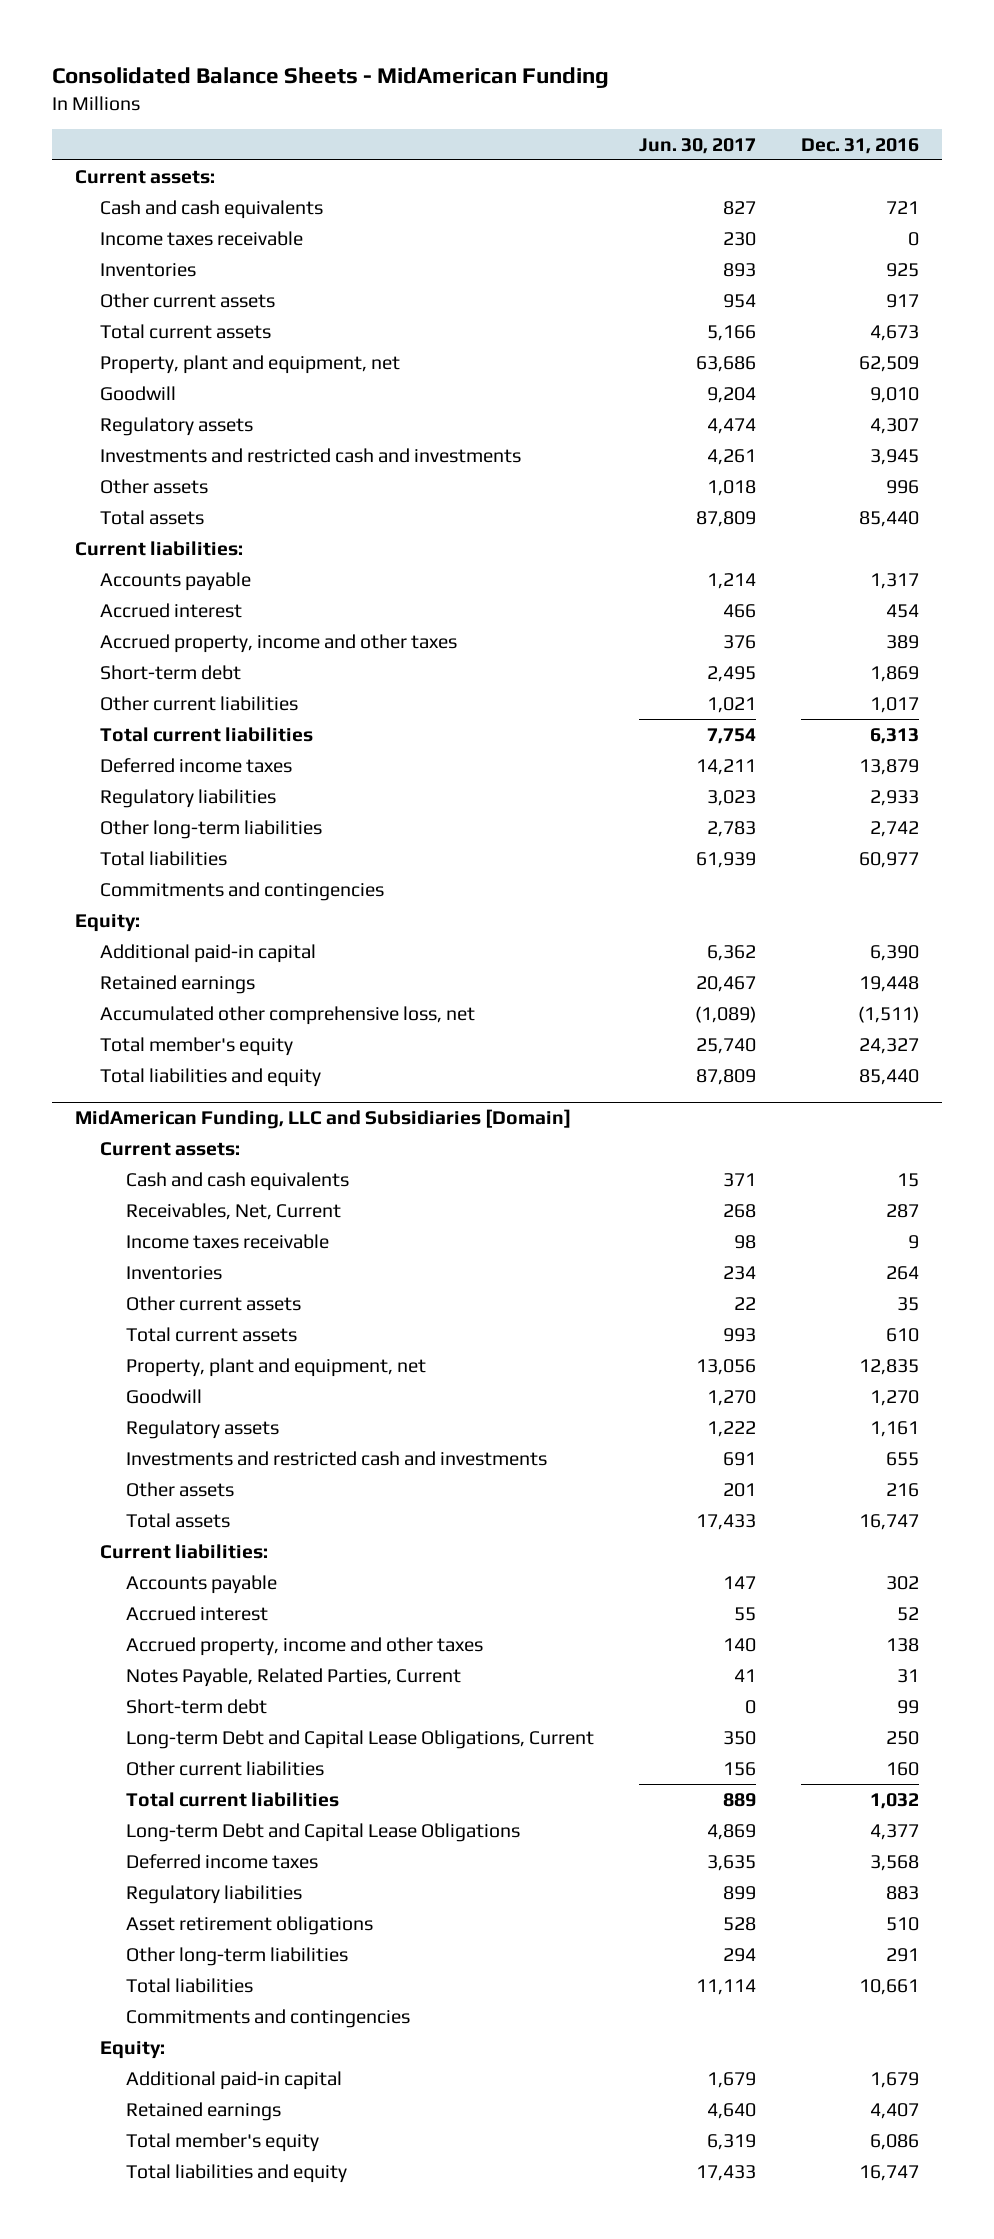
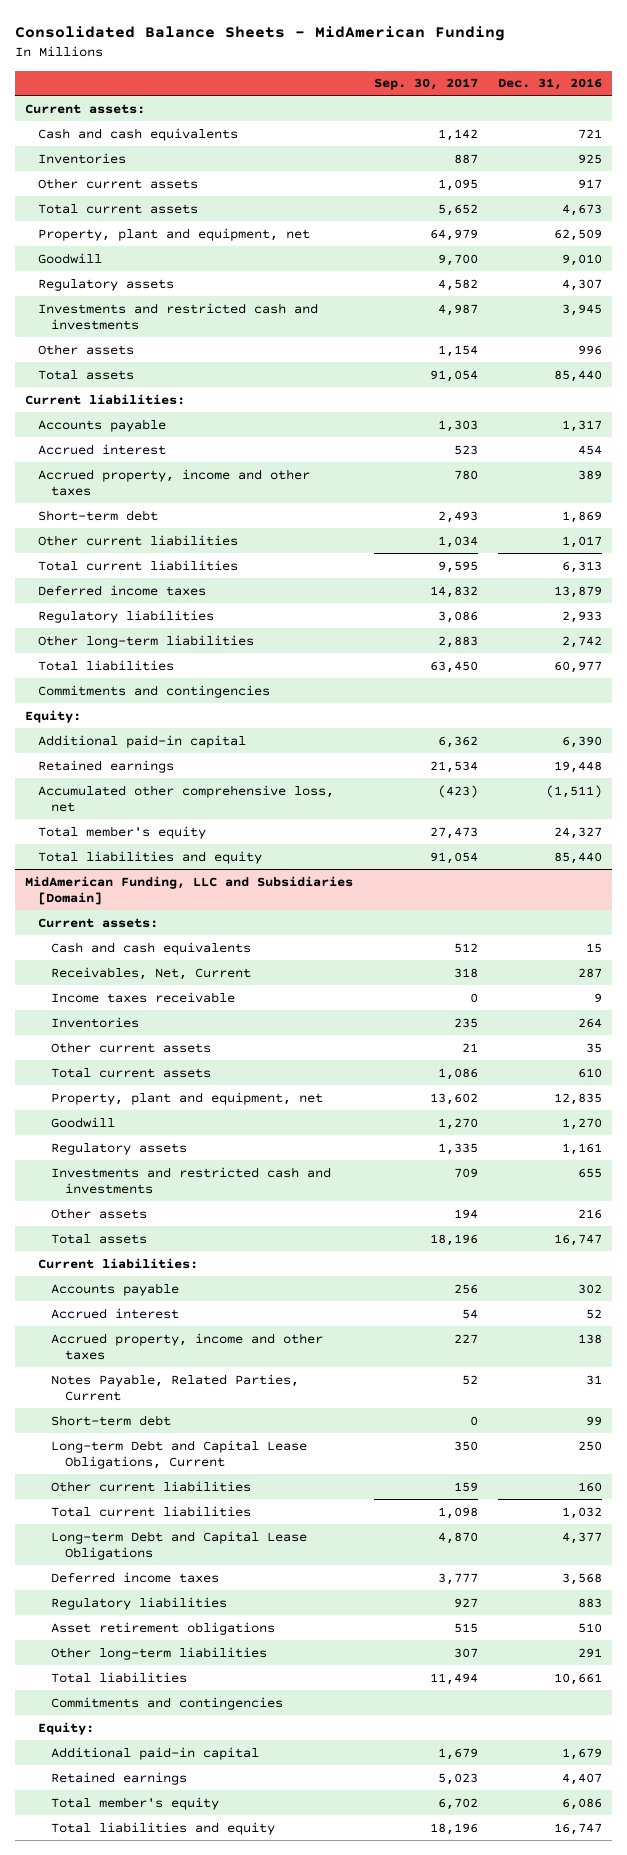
- | Jun. 30, 2017 | Dec. 31, 2016
+ | Sep. 30, 2017 | Dec. 31, 2016
- Income taxes receivable | 230 | 0

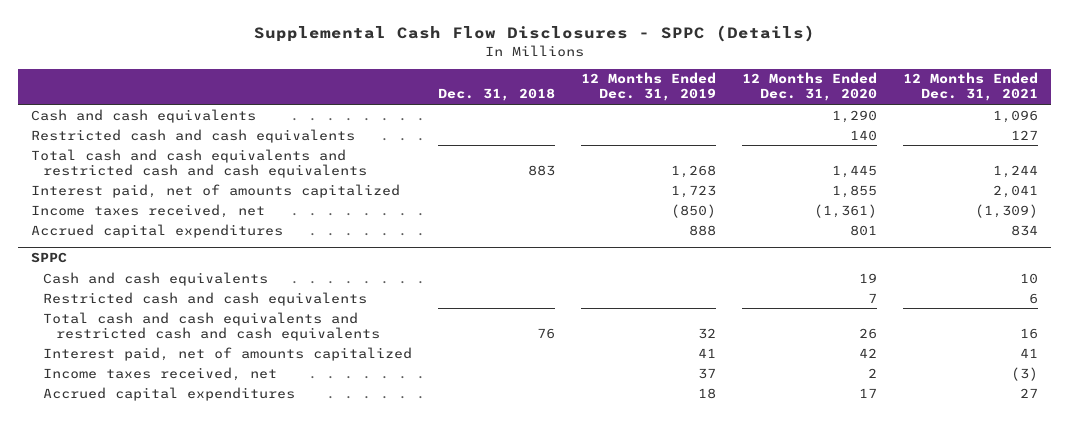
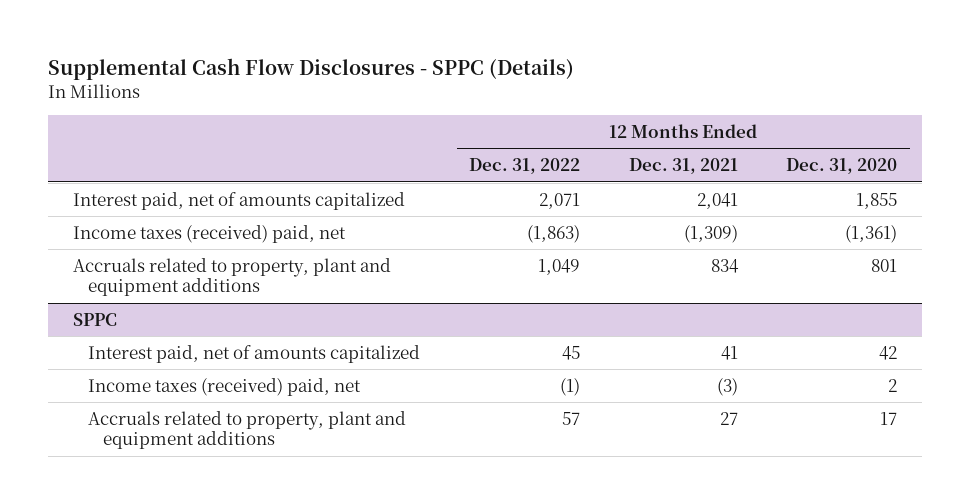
- | Dec. 31, 2018 | 12 Months Ended Dec. 31, 2019 | 12 Months Ended Dec. 31, 2020 | 12 Months Ended Dec. 31, 2021
+ | 12 Months Ended Dec. 31, 2022 | 12 Months Ended Dec. 31, 2021 | 12 Months Ended Dec. 31, 2020
- Cash and cash equivalents | | | 1,290 | 1,096
- Restricted cash and cash equivalents | | | 140 | 127
- Total cash and cash equivalents and restricted cash and cash equivalents | 883 | 1,268 | 1,445 | 1,244
- Income taxes received, net | | (850) | (1,361) | (1,309)
- Accrued capital expenditures | | 888 | 801 | 834
+ Income taxes (received) paid, net | (1,863) | (1,309) | (1,361)
+ Accruals related to property, plant and equipment additions | 1,049 | 834 | 801
@ SPPC
- Cash and cash equivalents | | | 19 | 10
- Restricted cash and cash equivalents | | | 7 | 6
- Total cash and cash equivalents and restricted cash and cash equivalents | 76 | 32 | 26 | 16
- Income taxes received, net | | 37 | 2 | (3)
- Accrued capital expenditures | | 18 | 17 | 27
+ Income taxes (received) paid, net | (1) | (3) | 2
+ Accruals related to property, plant and equipment additions | 57 | 27 | 17

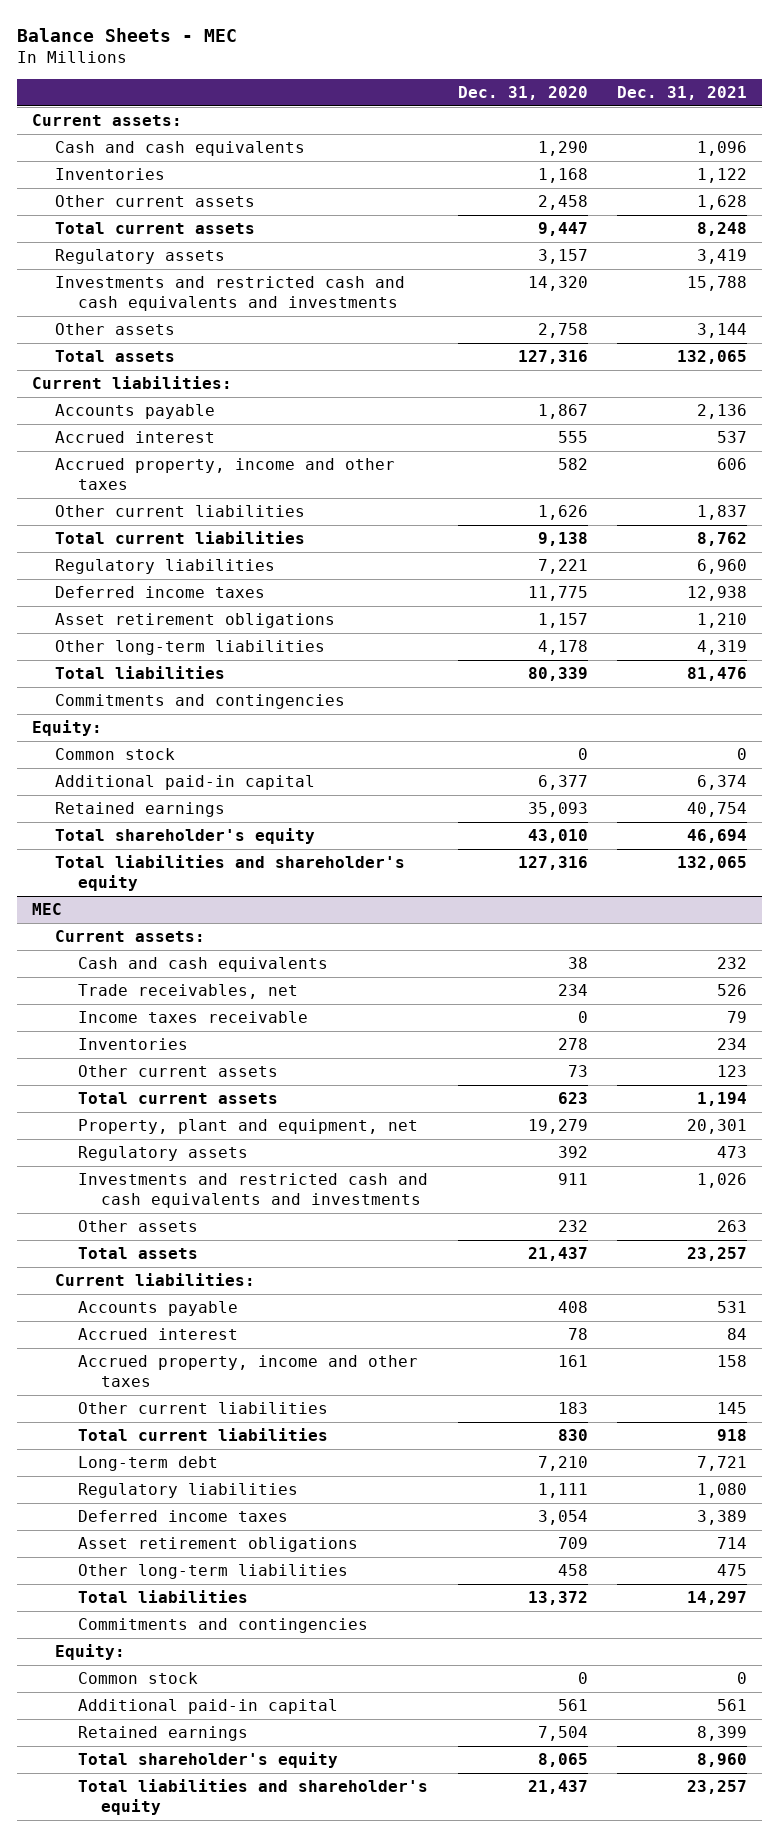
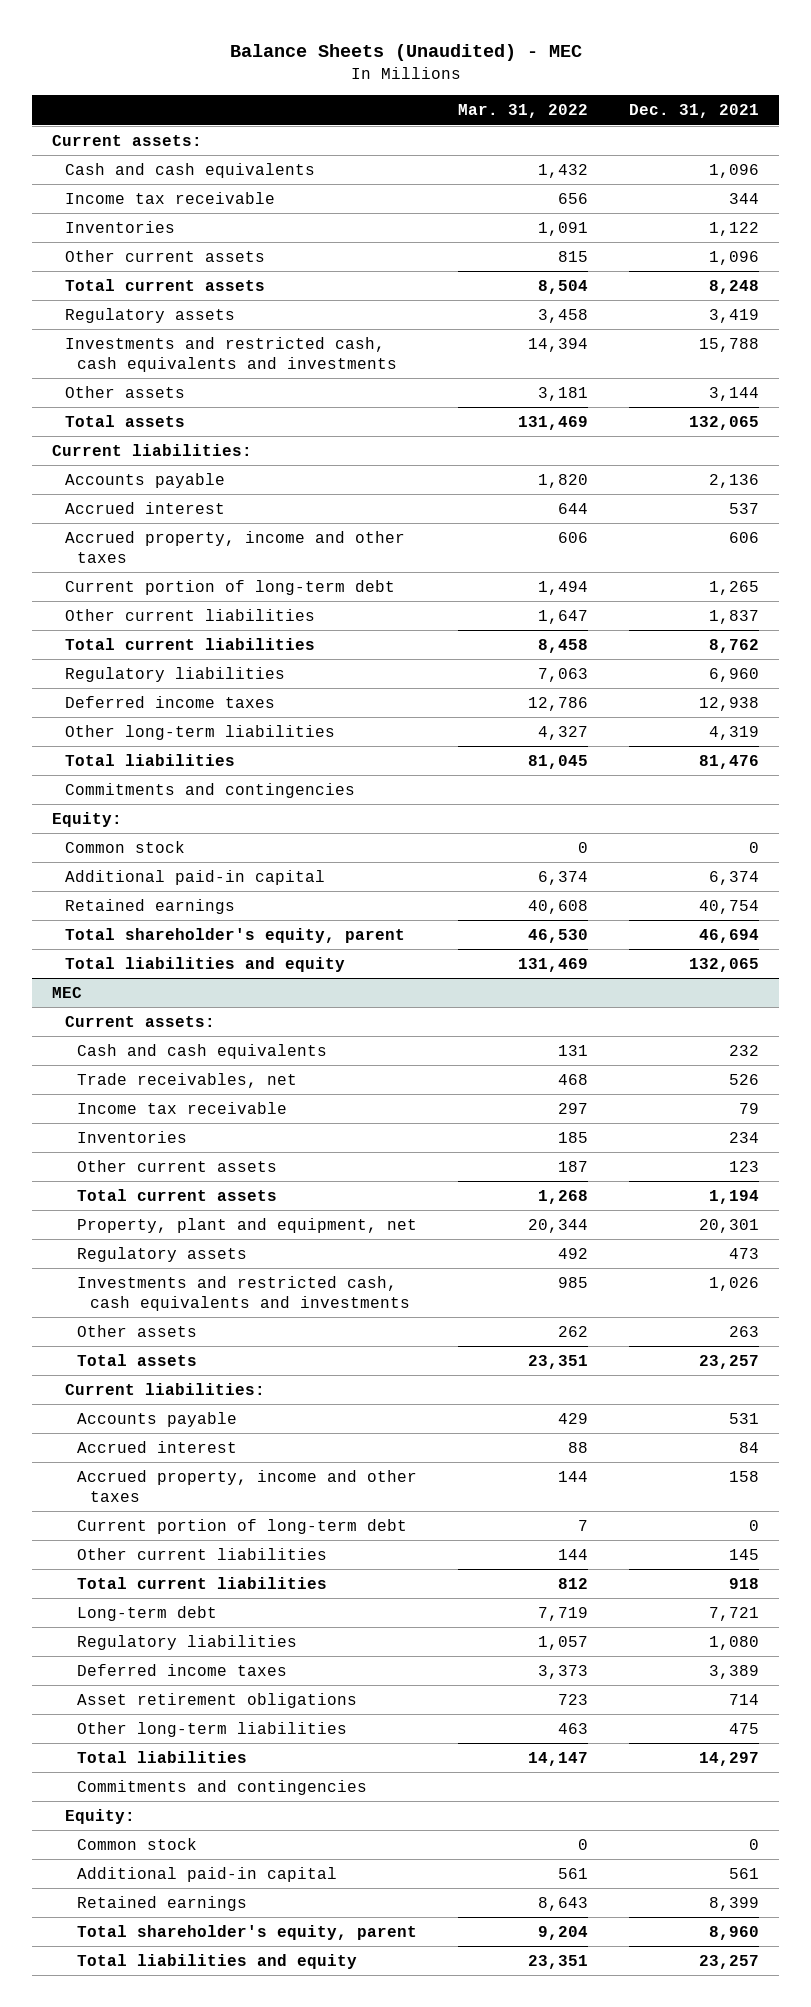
- Balance Sheets - MEC
+ Balance Sheets (Unaudited) - MEC
- | Dec. 31, 2020 | Dec. 31, 2021
+ | Mar. 31, 2022 | Dec. 31, 2021
+ Income tax receivable | 656 | 344
- Other current assets | 2,458 | 1,628
+ Other current assets | 815 | 1,096
- Investments and restricted cash and cash equivalents and investments | 14,320 | 15,788
+ Investments and restricted cash, cash equivalents and investments | 14,394 | 15,788
+ Current portion of long-term debt | 1,494 | 1,265
- Asset retirement obligations | 1,157 | 1,210
- Total shareholder's equity | 43,010 | 46,694
- Total liabilities and shareholder's equity | 127,316 | 132,065
+ Total shareholder's equity, parent | 46,530 | 46,694
+ Total liabilities and equity | 131,469 | 132,065
@ MEC
- Income taxes receivable | 0 | 79
+ Income tax receivable | 297 | 79
- Investments and restricted cash and cash equivalents and investments | 911 | 1,026
+ Investments and restricted cash, cash equivalents and investments | 985 | 1,026
+ Current portion of long-term debt | 7 | 0
- Total shareholder's equity | 8,065 | 8,960
- Total liabilities and shareholder's equity | 21,437 | 23,257
+ Total shareholder's equity, parent | 9,204 | 8,960
+ Total liabilities and equity | 23,351 | 23,257

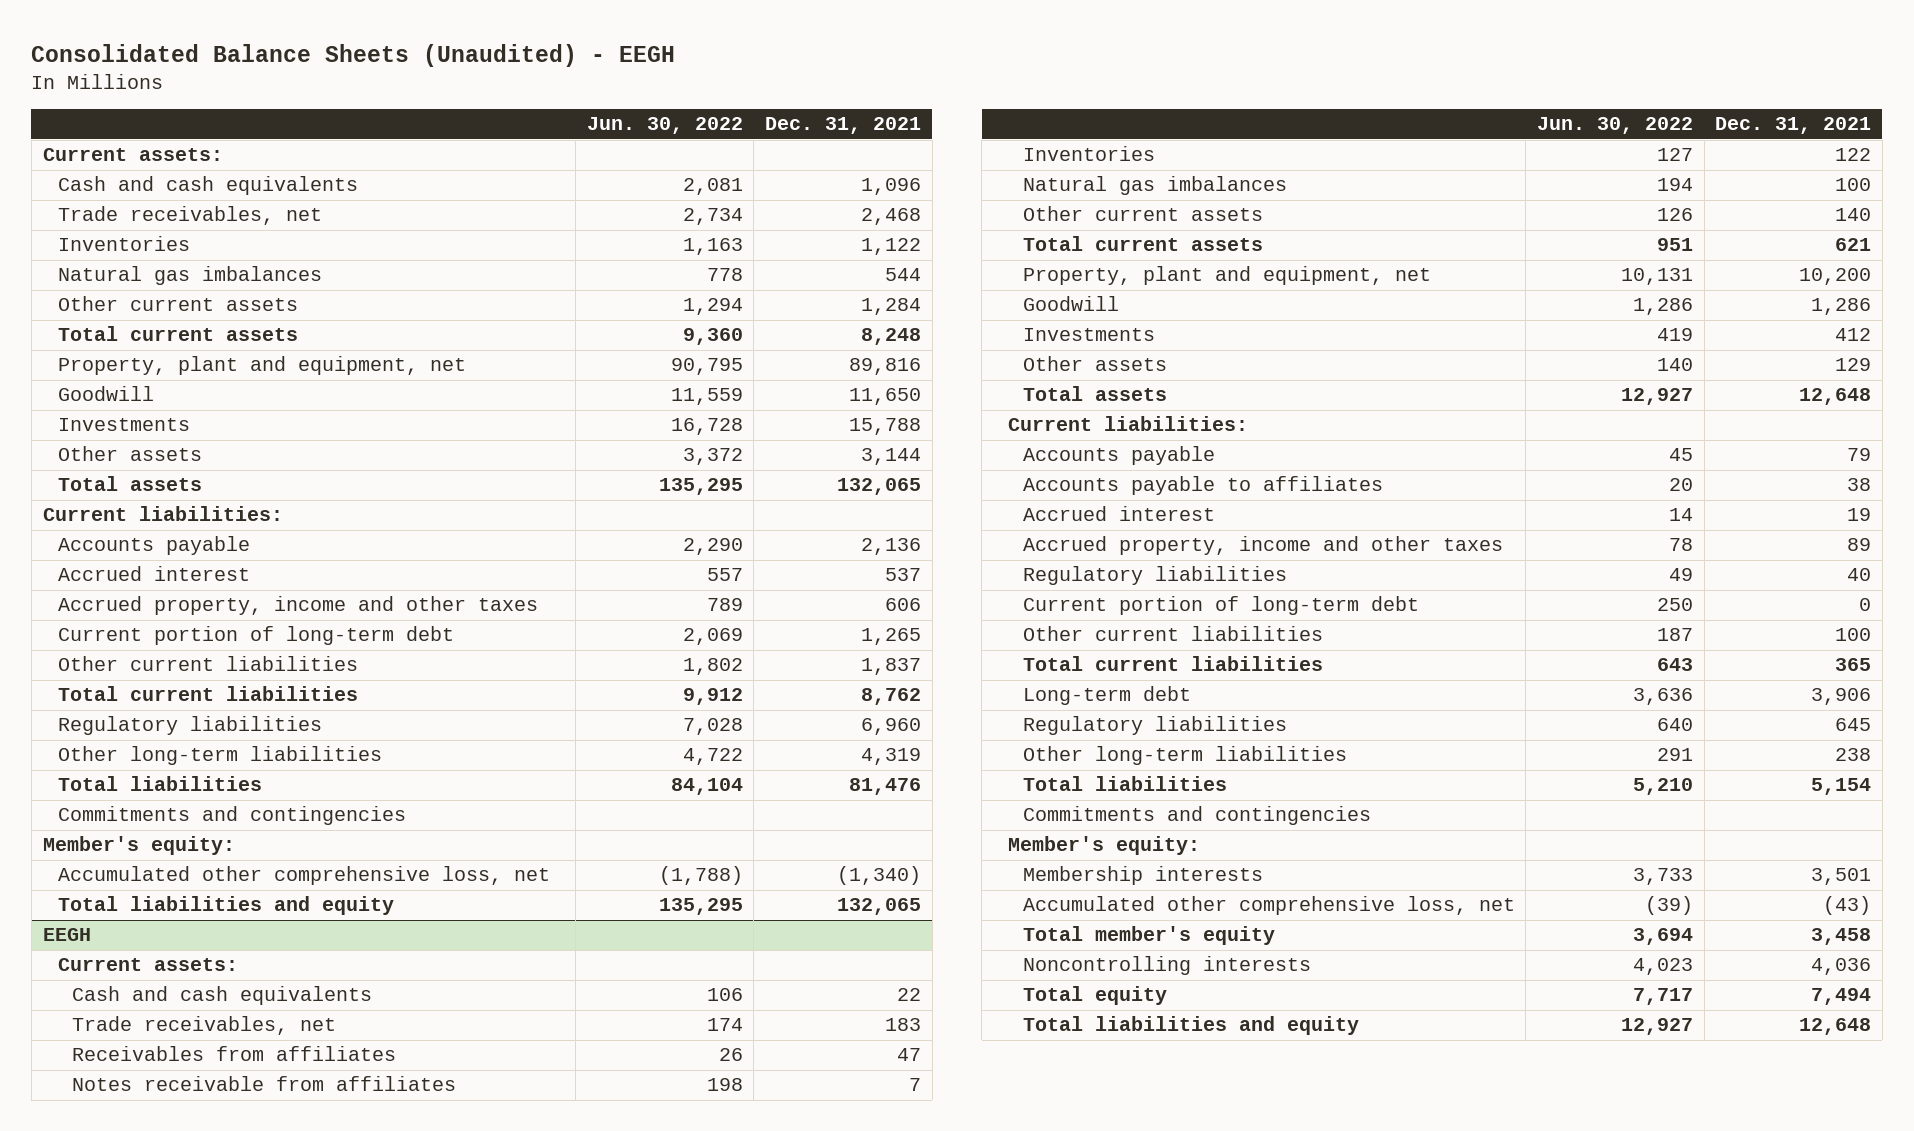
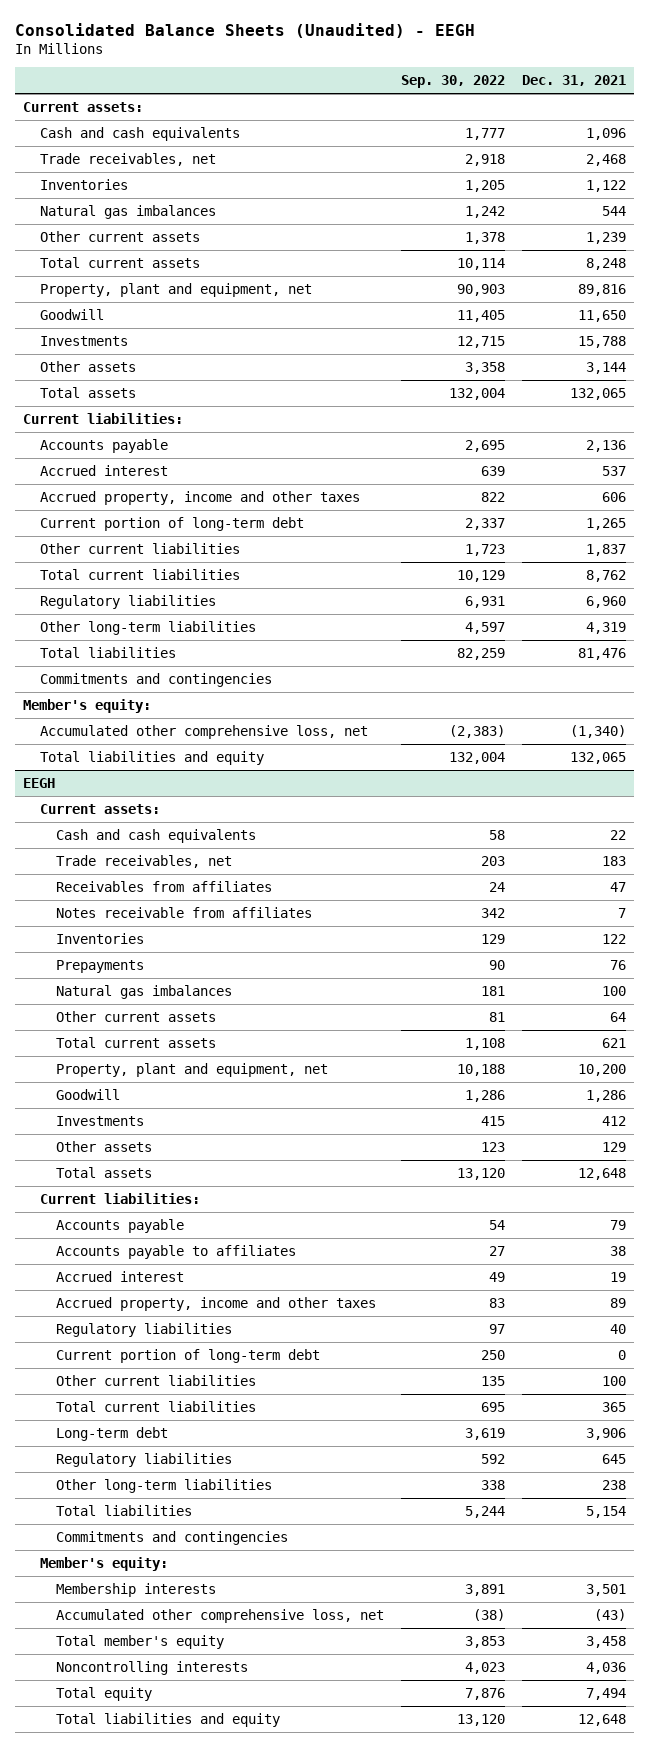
- | Jun. 30, 2022 | Dec. 31, 2021
+ | Sep. 30, 2022 | Dec. 31, 2021
- Other current assets | 1,294 | 1,284
+ Other current assets | 1,378 | 1,239
@ EEGH
+ Prepayments | 90 | 76
- Other current assets | 126 | 140
+ Other current assets | 81 | 64

